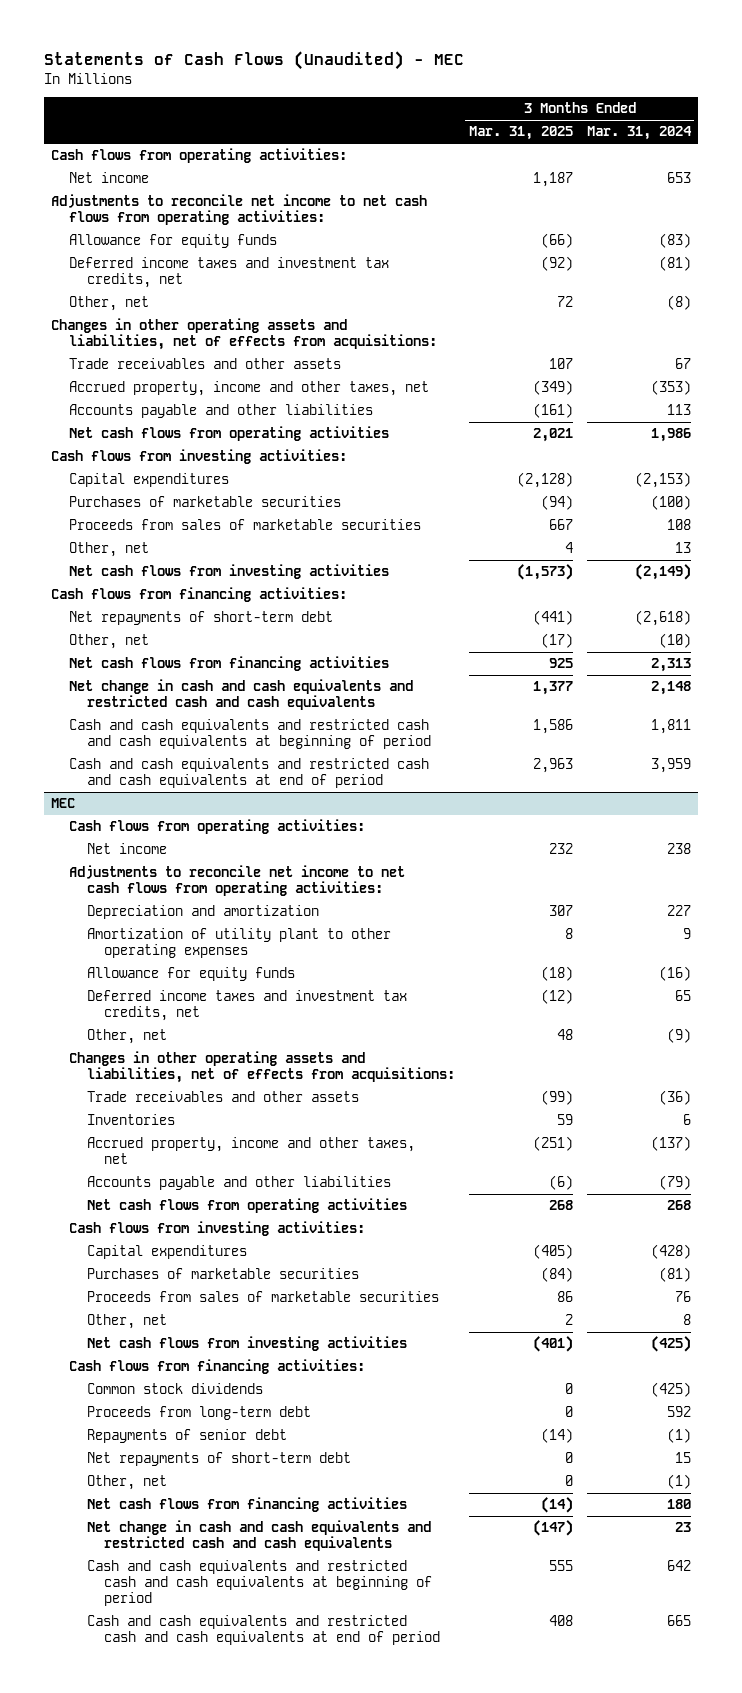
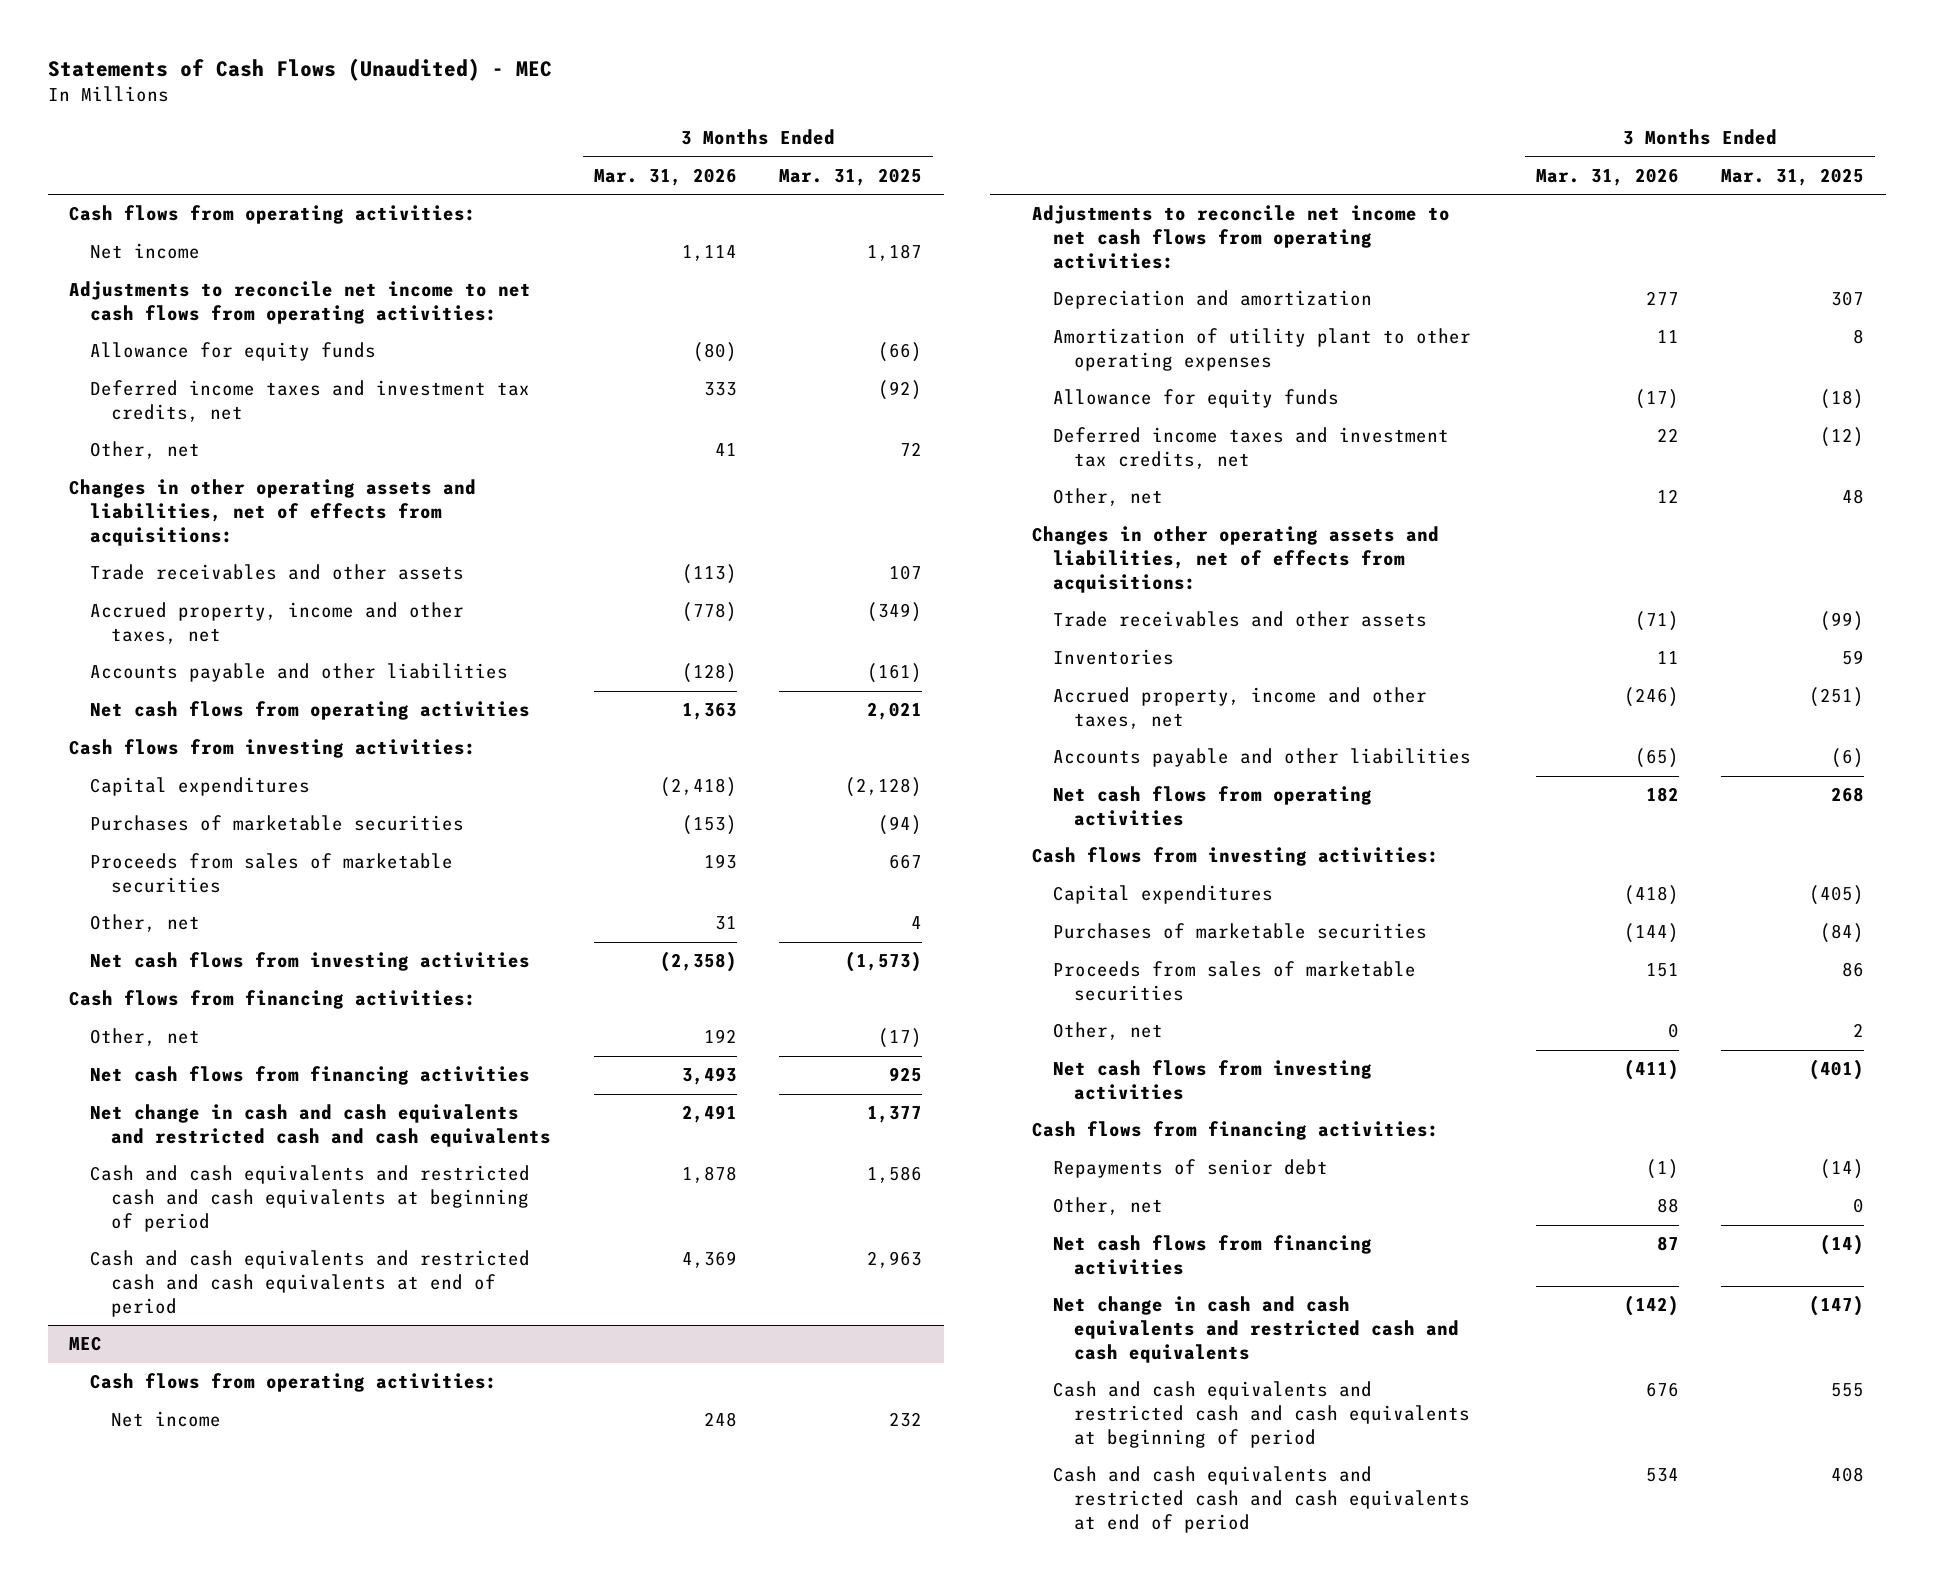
- | 3 Months Ended Mar. 31, 2025 | 3 Months Ended Mar. 31, 2024
+ | 3 Months Ended Mar. 31, 2026 | 3 Months Ended Mar. 31, 2025
- Net repayments of short-term debt | (441) | (2,618)
@ MEC
- Common stock dividends | 0 | (425)
- Proceeds from long-term debt | 0 | 592
- Net repayments of short-term debt | 0 | 15

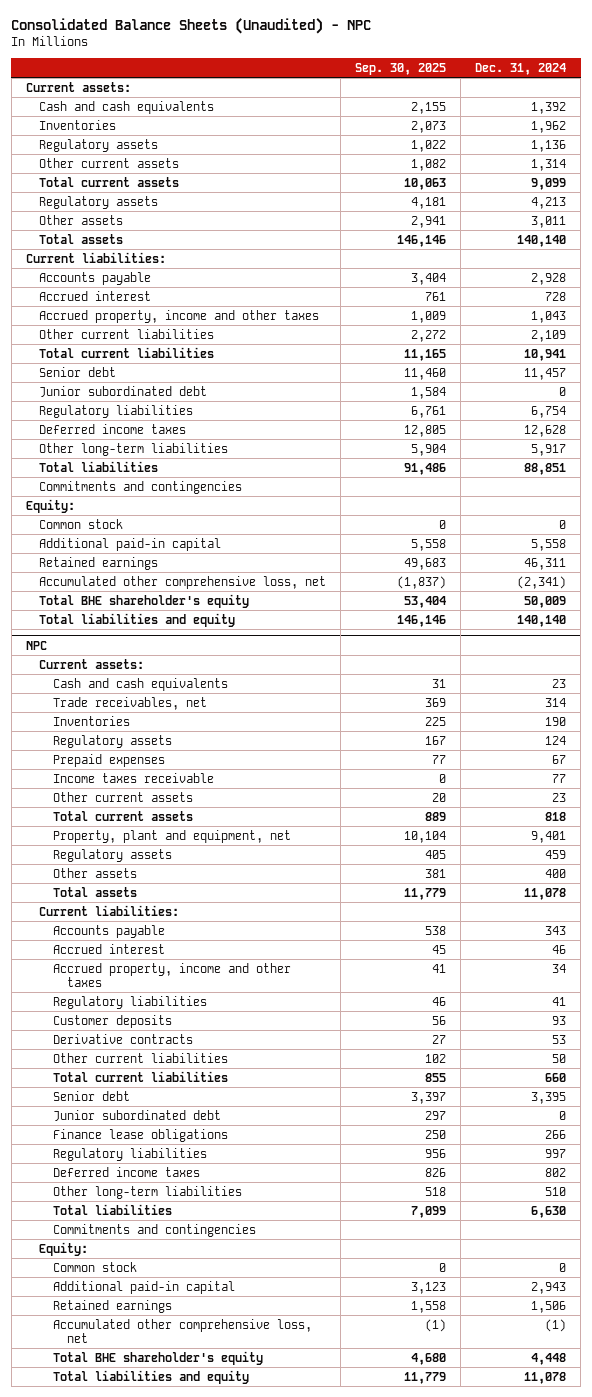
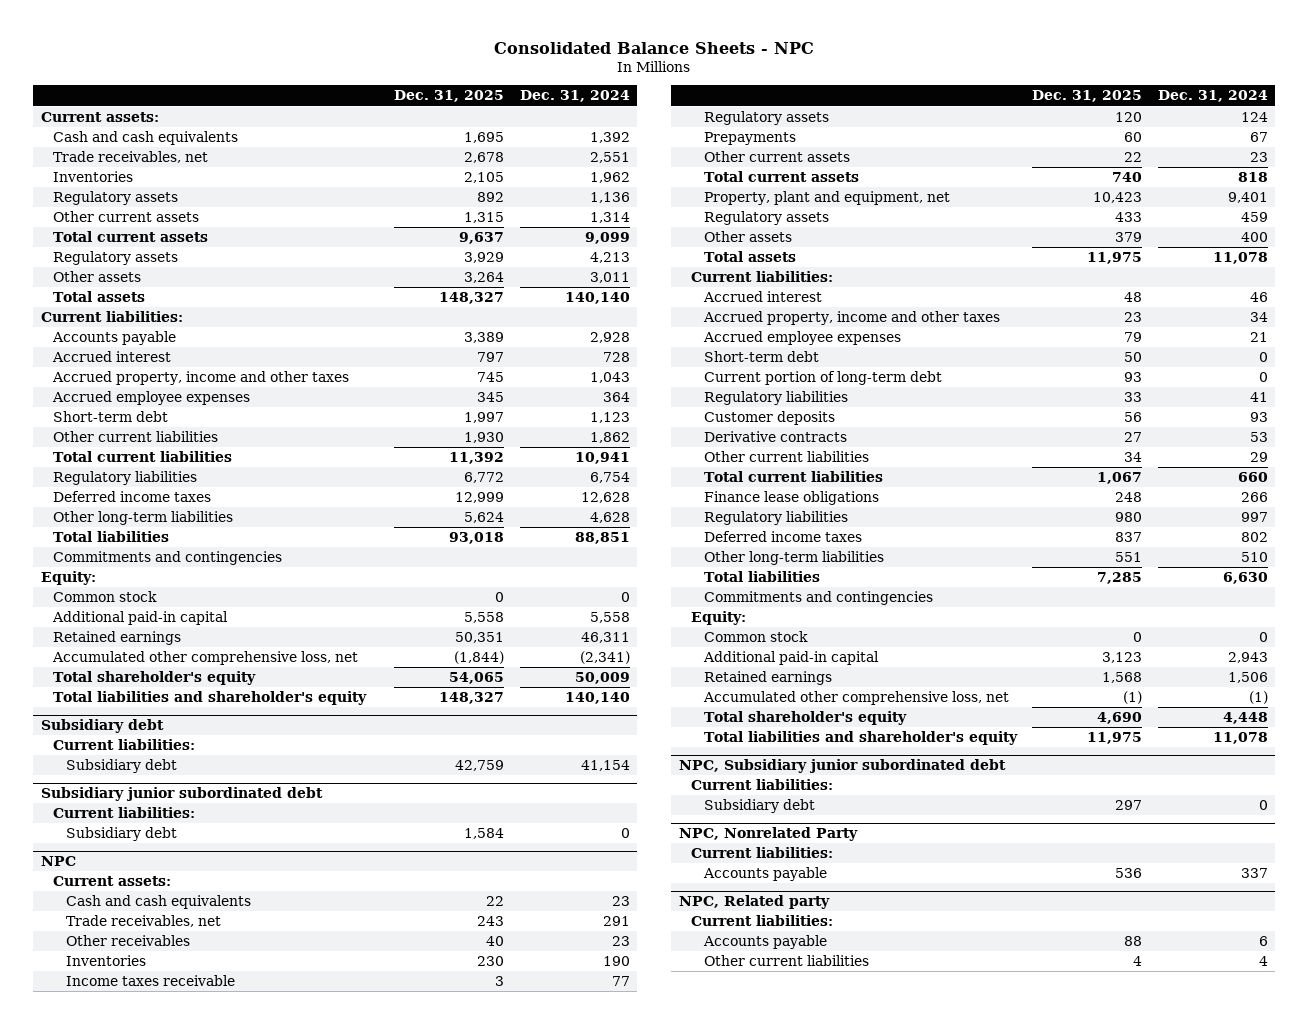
- Consolidated Balance Sheets (Unaudited) - NPC
+ Consolidated Balance Sheets - NPC
- | Sep. 30, 2025 | Dec. 31, 2024
+ | Dec. 31, 2025 | Dec. 31, 2024
+ Trade receivables, net | 2,678 | 2,551
- Other current liabilities | 2,272 | 2,109
+ Accrued employee expenses | 345 | 364
+ Short-term debt | 1,997 | 1,123
+ Other current liabilities | 1,930 | 1,862
- Senior debt | 11,460 | 11,457
- Junior subordinated debt | 1,584 | 0
- Other long-term liabilities | 5,904 | 5,917
+ Other long-term liabilities | 5,624 | 4,628
- Total BHE shareholder's equity | 53,404 | 50,009
- Total liabilities and equity | 146,146 | 140,140
+ Total shareholder's equity | 54,065 | 50,009
+ Total liabilities and shareholder's equity | 148,327 | 140,140
+ Subsidiary debt
+ Current liabilities:
+ Subsidiary debt | 42,759 | 41,154
+ Subsidiary junior subordinated debt
+ Current liabilities:
+ Subsidiary debt | 1,584 | 0
@ NPC
- Trade receivables, net | 369 | 314
+ Trade receivables, net | 243 | 291
+ Other receivables | 40 | 23
- Prepaid expenses | 77 | 67
moved down: Regulatory assets | 120 | 124
+ Prepayments | 60 | 67
- Accounts payable | 538 | 343
+ Accrued employee expenses | 79 | 21
+ Short-term debt | 50 | 0
+ Current portion of long-term debt | 93 | 0
- Other current liabilities | 102 | 50
+ Other current liabilities | 34 | 29
- Senior debt | 3,397 | 3,395
- Junior subordinated debt | 297 | 0
- Total BHE shareholder's equity | 4,680 | 4,448
- Total liabilities and equity | 11,779 | 11,078
+ Total shareholder's equity | 4,690 | 4,448
+ Total liabilities and shareholder's equity | 11,975 | 11,078
+ NPC, Subsidiary junior subordinated debt
+ Current liabilities:
+ Subsidiary debt | 297 | 0
+ NPC, Nonrelated Party
+ Current liabilities:
+ Accounts payable | 536 | 337
+ NPC, Related party
+ Current liabilities:
+ Accounts payable | 88 | 6
+ Other current liabilities | 4 | 4

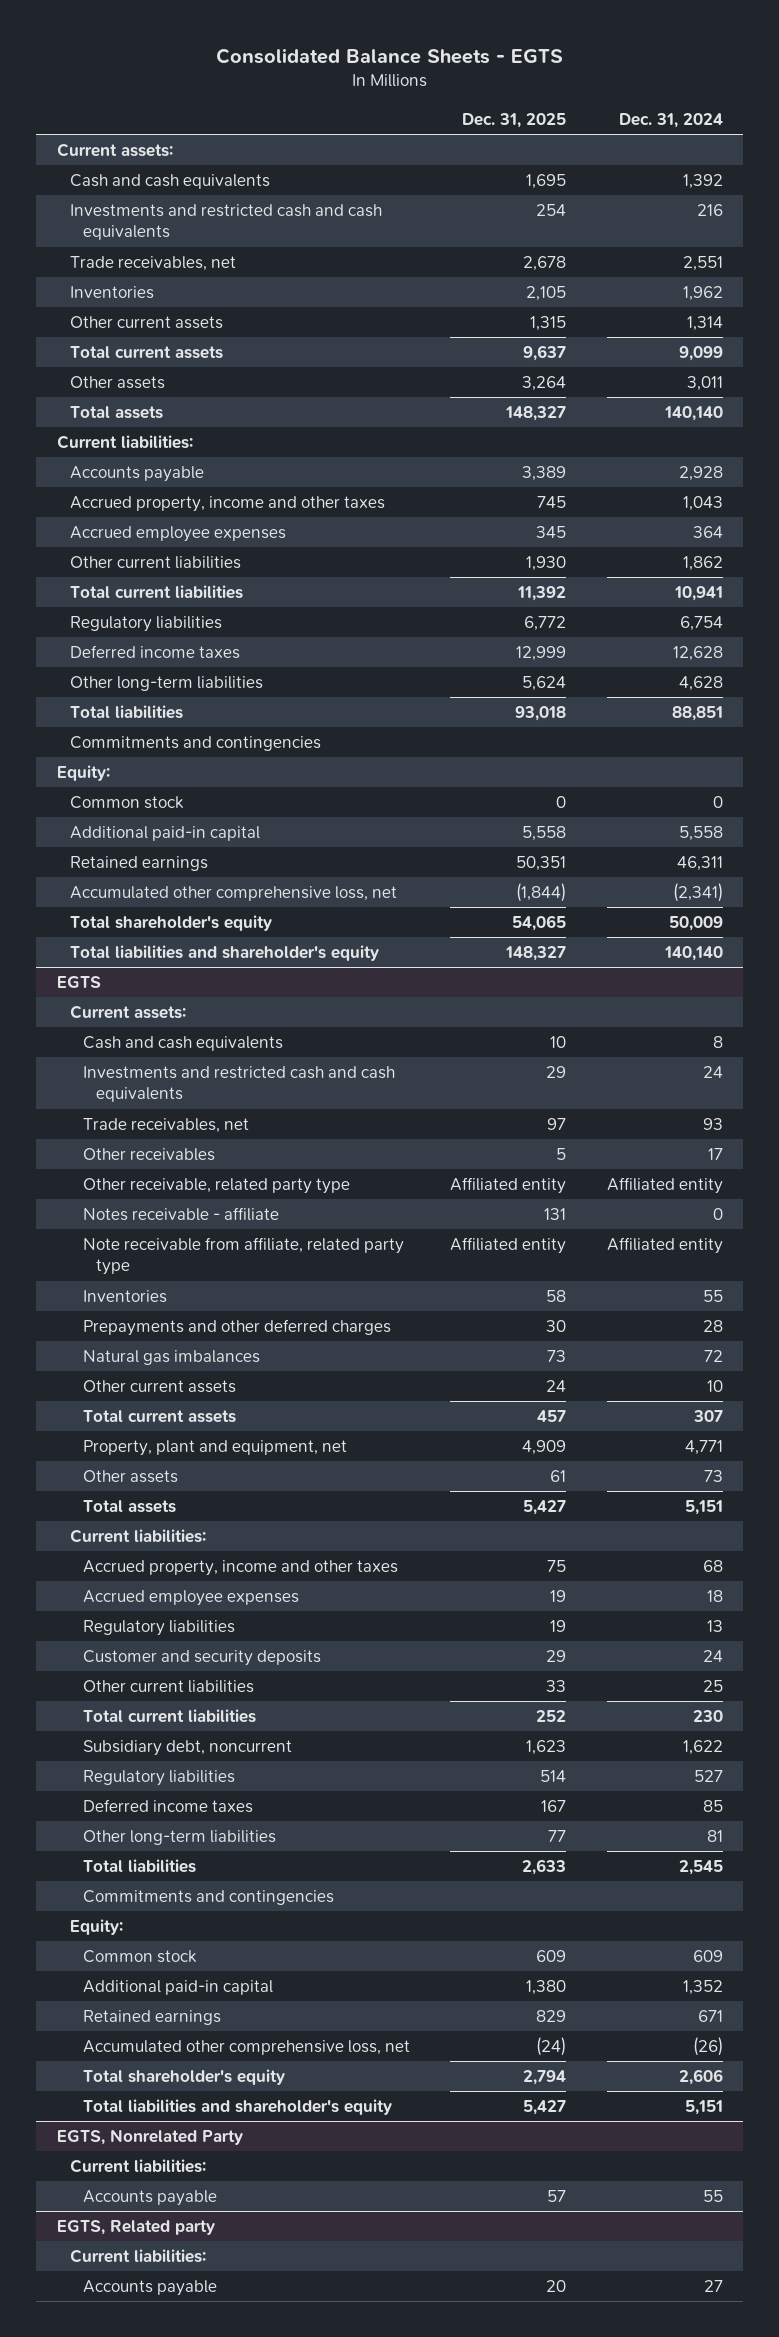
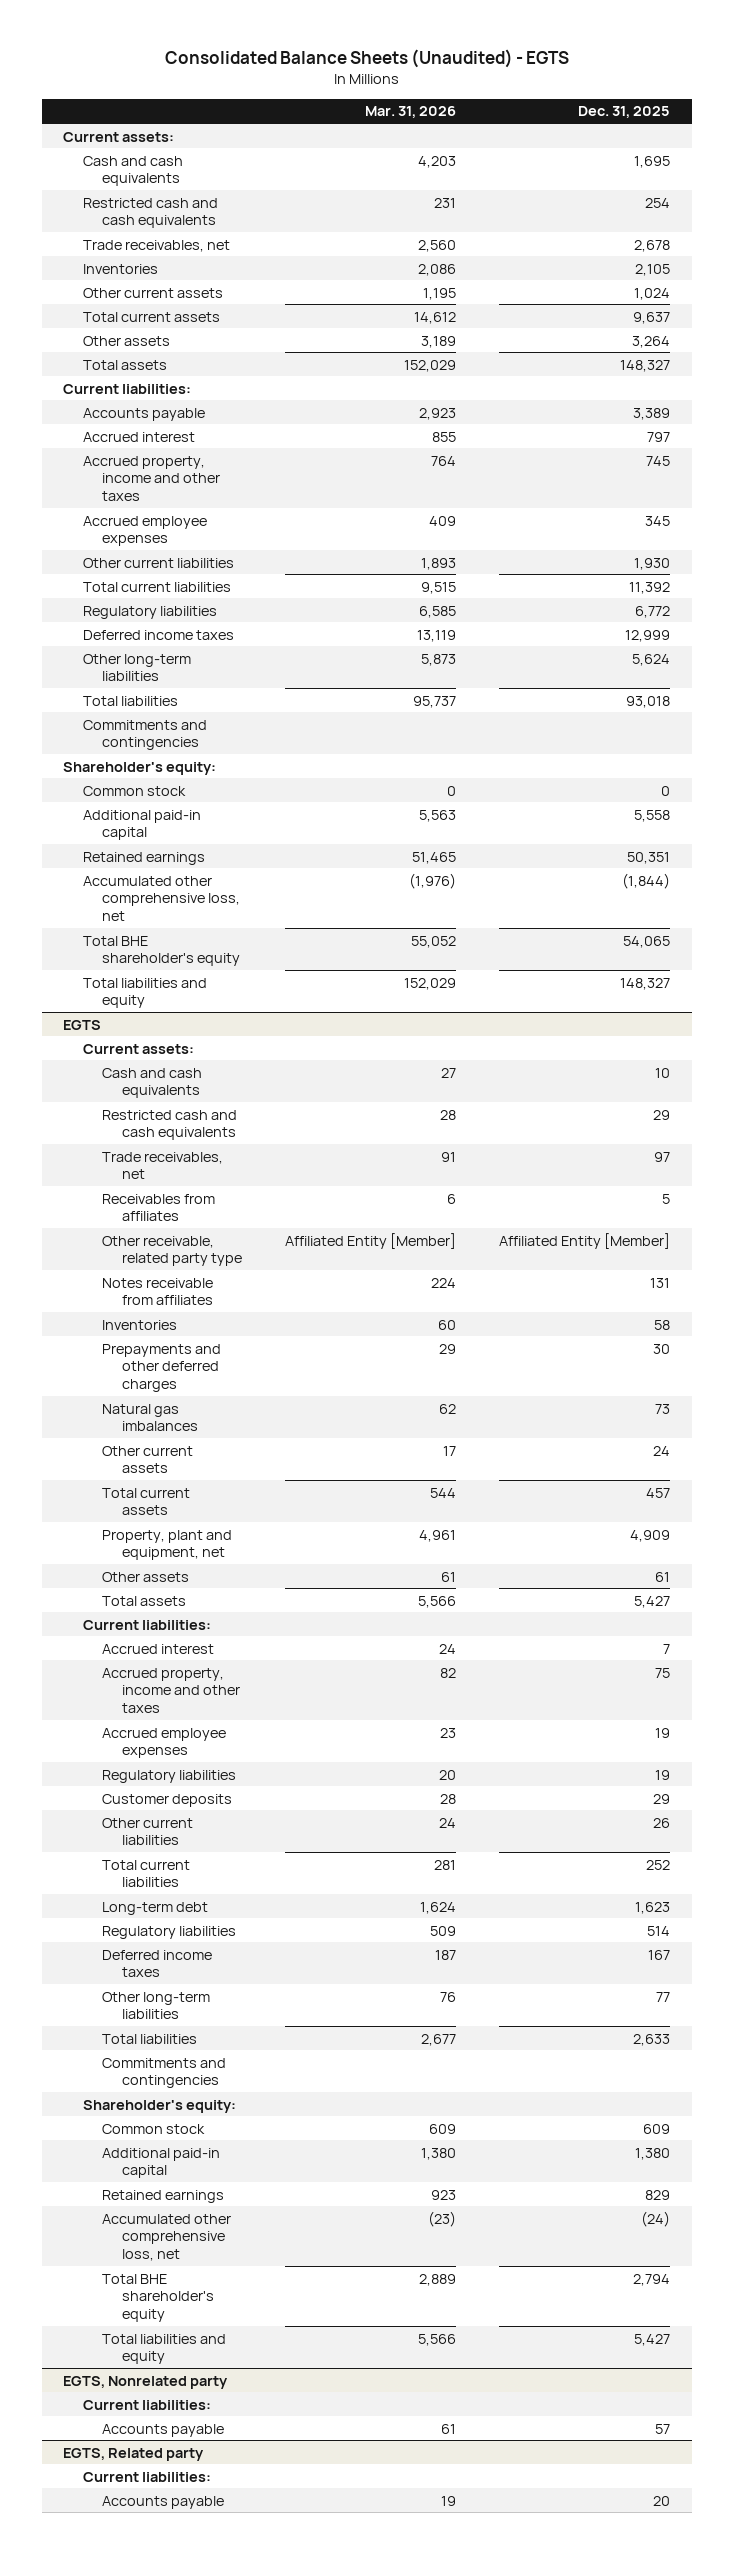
- Consolidated Balance Sheets - EGTS
+ Consolidated Balance Sheets (Unaudited) - EGTS
- | Dec. 31, 2025 | Dec. 31, 2024
+ | Mar. 31, 2026 | Dec. 31, 2025
- Investments and restricted cash and cash equivalents | 254 | 216
+ Restricted cash and cash equivalents | 231 | 254
- Other current assets | 1,315 | 1,314
+ Other current assets | 1,195 | 1,024
+ Accrued interest | 855 | 797
- Equity:
+ Shareholder's equity:
- Total shareholder's equity | 54,065 | 50,009
- Total liabilities and shareholder's equity | 148,327 | 140,140
+ Total BHE shareholder's equity | 55,052 | 54,065
+ Total liabilities and equity | 152,029 | 148,327
@ EGTS
- Investments and restricted cash and cash equivalents | 29 | 24
+ Restricted cash and cash equivalents | 28 | 29
- Other receivables | 5 | 17
- Other receivable, related party type | Affiliated entity | Affiliated entity
- Notes receivable - affiliate | 131 | 0
- Note receivable from affiliate, related party type | Affiliated entity | Affiliated entity
+ Receivables from affiliates | 6 | 5
+ Other receivable, related party type | Affiliated Entity [Member] | Affiliated Entity [Member]
+ Notes receivable from affiliates | 224 | 131
+ Accrued interest | 24 | 7
- Customer and security deposits | 29 | 24
- Other current liabilities | 33 | 25
+ Customer deposits | 28 | 29
+ Other current liabilities | 24 | 26
- Subsidiary debt, noncurrent | 1,623 | 1,622
+ Long-term debt | 1,624 | 1,623
- Equity:
+ Shareholder's equity:
- Total shareholder's equity | 2,794 | 2,606
- Total liabilities and shareholder's equity | 5,427 | 5,151
- EGTS, Nonrelated Party
@ EGTS
+ Total BHE shareholder's equity | 2,889 | 2,794
+ Total liabilities and equity | 5,566 | 5,427
+ EGTS, Nonrelated party

